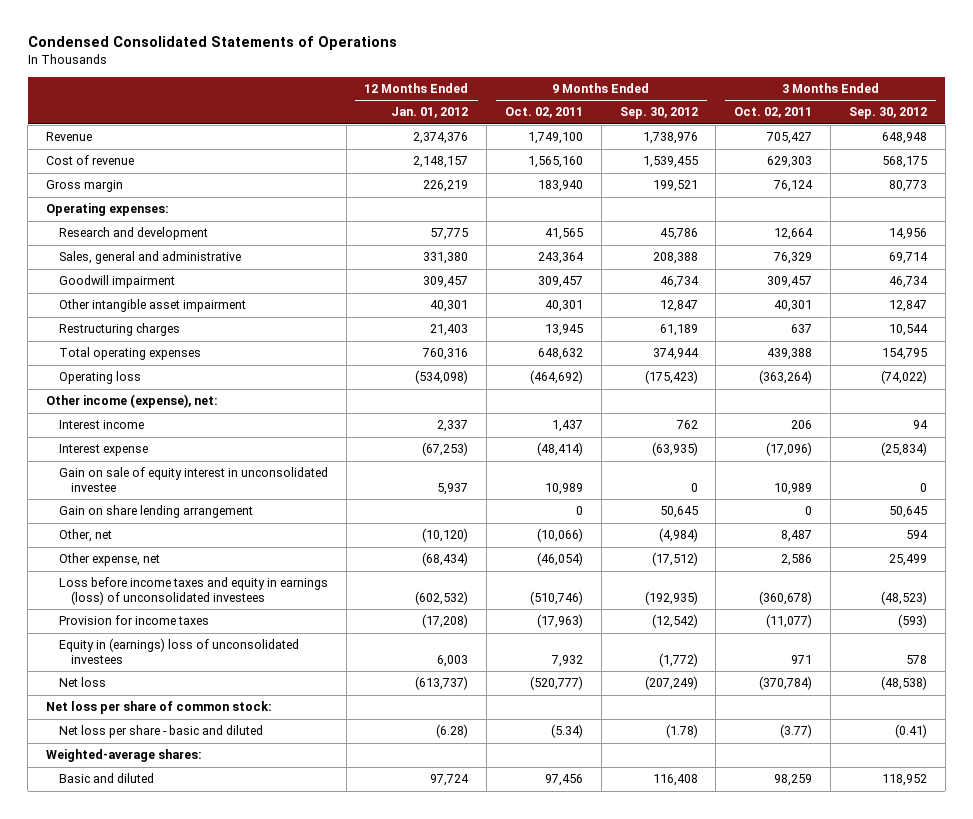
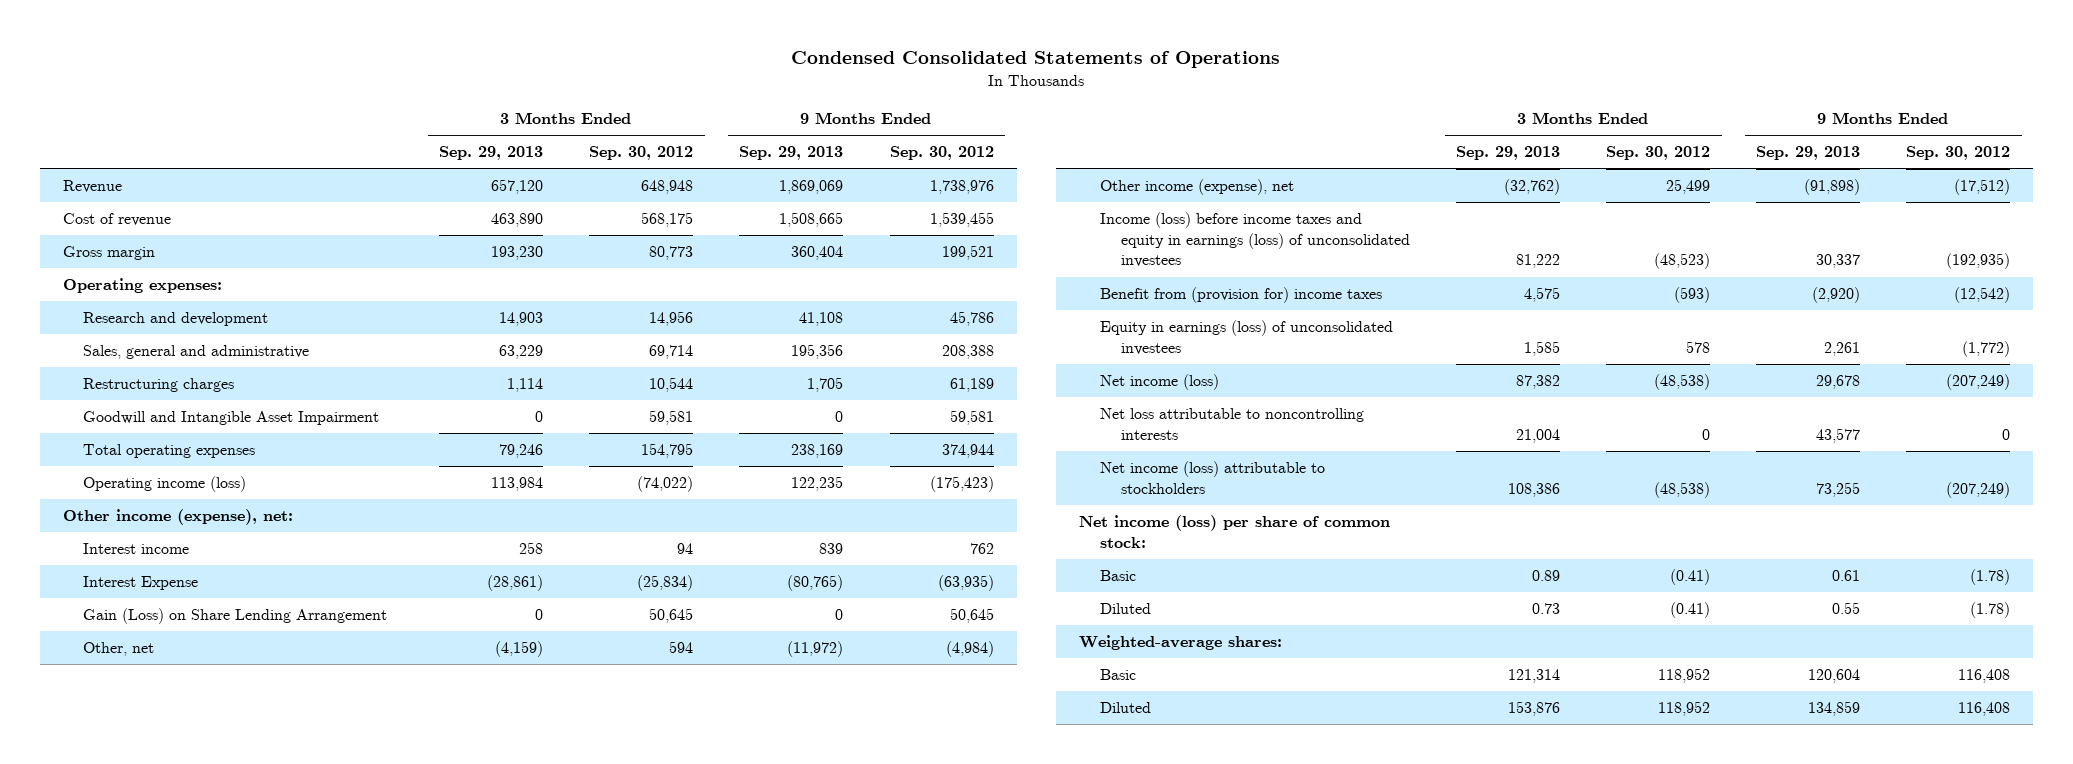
- | 12 Months Ended Jan. 01, 2012 | 9 Months Ended Oct. 02, 2011 | 9 Months Ended Sep. 30, 2012 | 3 Months Ended Oct. 02, 2011 | 3 Months Ended Sep. 30, 2012
+ | 3 Months Ended Sep. 29, 2013 | 3 Months Ended Sep. 30, 2012 | 9 Months Ended Sep. 29, 2013 | 9 Months Ended Sep. 30, 2012
- Goodwill impairment | 309,457 | 309,457 | 46,734 | 309,457 | 46,734
- Other intangible asset impairment | 40,301 | 40,301 | 12,847 | 40,301 | 12,847
+ Goodwill and Intangible Asset Impairment | 0 | 59,581 | 0 | 59,581
- Operating loss | (534,098) | (464,692) | (175,423) | (363,264) | (74,022)
+ Operating income (loss) | 113,984 | (74,022) | 122,235 | (175,423)
- Interest expense | (67,253) | (48,414) | (63,935) | (17,096) | (25,834)
- Gain on sale of equity interest in unconsolidated investee | 5,937 | 10,989 | 0 | 10,989 | 0
- Gain on share lending arrangement | | 0 | 50,645 | 0 | 50,645
+ Interest Expense | (28,861) | (25,834) | (80,765) | (63,935)
+ Gain (Loss) on Share Lending Arrangement | 0 | 50,645 | 0 | 50,645
- Other expense, net | (68,434) | (46,054) | (17,512) | 2,586 | 25,499
- Loss before income taxes and equity in earnings (loss) of unconsolidated investees | (602,532) | (510,746) | (192,935) | (360,678) | (48,523)
- Provision for income taxes | (17,208) | (17,963) | (12,542) | (11,077) | (593)
- Equity in (earnings) loss of unconsolidated investees | 6,003 | 7,932 | (1,772) | 971 | 578
- Net loss | (613,737) | (520,777) | (207,249) | (370,784) | (48,538)
- Net loss per share of common stock:
- Net loss per share - basic and diluted | (6.28) | (5.34) | (1.78) | (3.77) | (0.41)
+ Other income (expense), net | (32,762) | 25,499 | (91,898) | (17,512)
+ Income (loss) before income taxes and equity in earnings (loss) of unconsolidated investees | 81,222 | (48,523) | 30,337 | (192,935)
+ Benefit from (provision for) income taxes | 4,575 | (593) | (2,920) | (12,542)
+ Equity in earnings (loss) of unconsolidated investees | 1,585 | 578 | 2,261 | (1,772)
+ Net income (loss) | 87,382 | (48,538) | 29,678 | (207,249)
+ Net loss attributable to noncontrolling interests | 21,004 | 0 | 43,577 | 0
+ Net income (loss) attributable to stockholders | 108,386 | (48,538) | 73,255 | (207,249)
+ Net income (loss) per share of common stock:
+ Basic | 0.89 | (0.41) | 0.61 | (1.78)
+ Diluted | 0.73 | (0.41) | 0.55 | (1.78)
- Basic and diluted | 97,724 | 97,456 | 116,408 | 98,259 | 118,952
+ Basic | 121,314 | 118,952 | 120,604 | 116,408
+ Diluted | 153,876 | 118,952 | 134,859 | 116,408

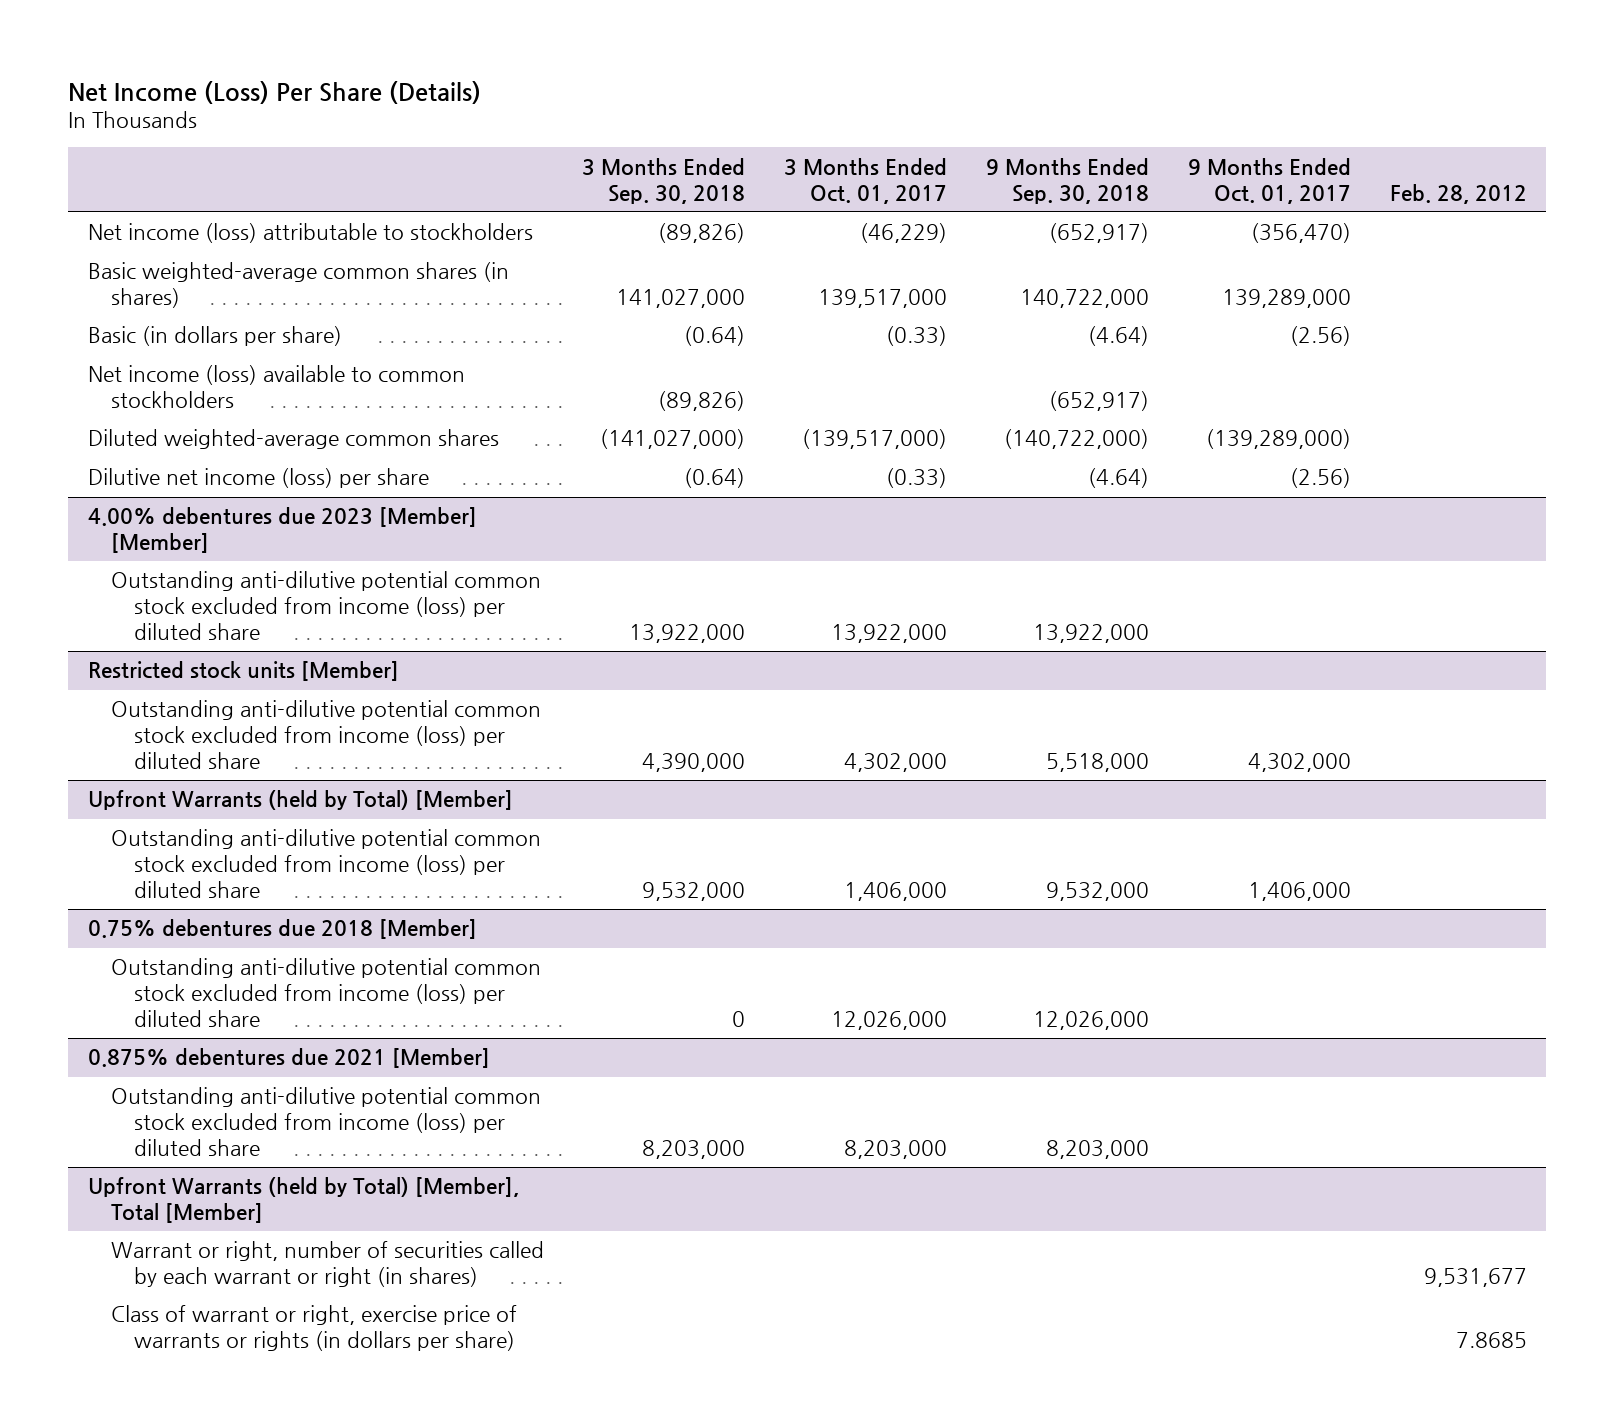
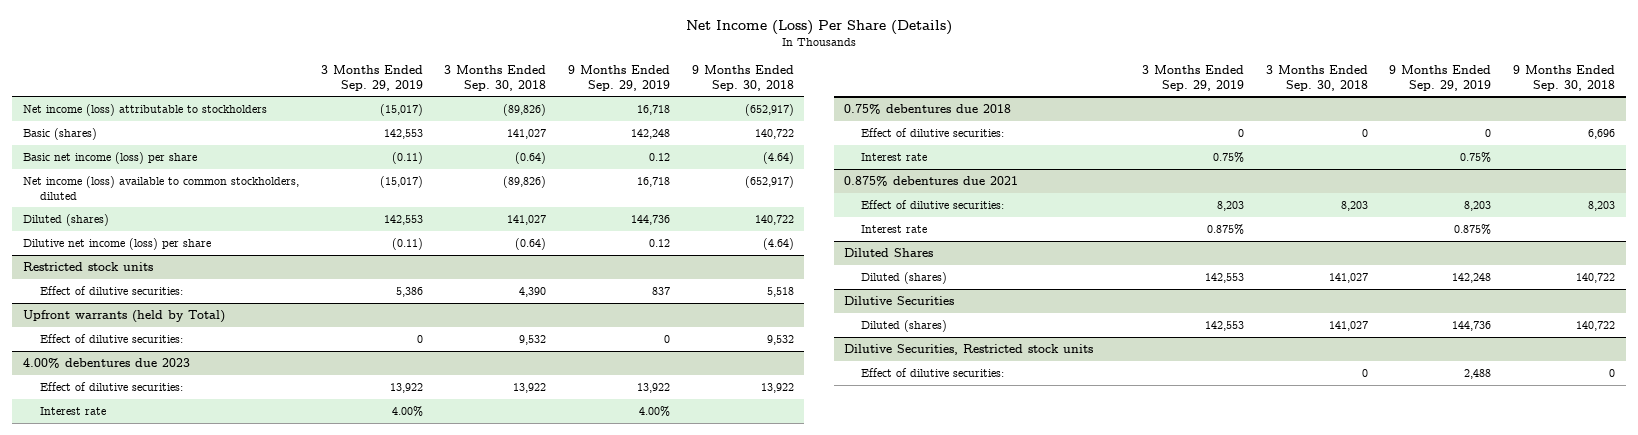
- | 3 Months Ended Sep. 30, 2018 | 3 Months Ended Oct. 01, 2017 | 9 Months Ended Sep. 30, 2018 | 9 Months Ended Oct. 01, 2017 | Feb. 28, 2012
+ | 3 Months Ended Sep. 29, 2019 | 3 Months Ended Sep. 30, 2018 | 9 Months Ended Sep. 29, 2019 | 9 Months Ended Sep. 30, 2018
- Basic weighted-average common shares (in shares) | 141,027,000 | 139,517,000 | 140,722,000 | 139,289,000 |
- Basic (in dollars per share) | (0.64) | (0.33) | (4.64) | (2.56) |
- Net income (loss) available to common stockholders | (89,826) | | (652,917) | |
- Diluted weighted-average common shares | (141,027,000) | (139,517,000) | (140,722,000) | (139,289,000) |
+ Basic (shares) | 142,553 | 141,027 | 142,248 | 140,722
+ Basic net income (loss) per share | (0.11) | (0.64) | 0.12 | (4.64)
+ Net income (loss) available to common stockholders, diluted | (15,017) | (89,826) | 16,718 | (652,917)
+ Diluted (shares) | 142,553 | 141,027 | 144,736 | 140,722
- 4.00% debentures due 2023 [Member] [Member]
- Outstanding anti-dilutive potential common stock excluded from income (loss) per diluted share | 13,922,000 | 13,922,000 | 13,922,000 | |
- Restricted stock units [Member]
- Outstanding anti-dilutive potential common stock excluded from income (loss) per diluted share | 4,390,000 | 4,302,000 | 5,518,000 | 4,302,000 |
- Upfront Warrants (held by Total) [Member]
- Outstanding anti-dilutive potential common stock excluded from income (loss) per diluted share | 9,532,000 | 1,406,000 | 9,532,000 | 1,406,000 |
- 0.75% debentures due 2018 [Member]
- Outstanding anti-dilutive potential common stock excluded from income (loss) per diluted share | 0 | 12,026,000 | 12,026,000 | |
- 0.875% debentures due 2021 [Member]
- Outstanding anti-dilutive potential common stock excluded from income (loss) per diluted share | 8,203,000 | 8,203,000 | 8,203,000 | |
- Upfront Warrants (held by Total) [Member], Total [Member]
- Warrant or right, number of securities called by each warrant or right (in shares) | | | | | 9,531,677
- Class of warrant or right, exercise price of warrants or rights (in dollars per share) | | | | | 7.8685
+ Restricted stock units
+ Effect of dilutive securities: | 5,386 | 4,390 | 837 | 5,518
+ Upfront warrants (held by Total)
+ Effect of dilutive securities: | 0 | 9,532 | 0 | 9,532
+ 4.00% debentures due 2023
+ Effect of dilutive securities: | 13,922 | 13,922 | 13,922 | 13,922
+ Interest rate | 4.00% | | 4.00% |
+ 0.75% debentures due 2018
+ Effect of dilutive securities: | 0 | 0 | 0 | 6,696
+ Interest rate | 0.75% | | 0.75% |
+ 0.875% debentures due 2021
+ Effect of dilutive securities: | 8,203 | 8,203 | 8,203 | 8,203
+ Interest rate | 0.875% | | 0.875% |
+ Diluted Shares
+ Diluted (shares) | 142,553 | 141,027 | 142,248 | 140,722
+ Dilutive Securities
+ Diluted (shares) | 142,553 | 141,027 | 144,736 | 140,722
+ Dilutive Securities, Restricted stock units
+ Effect of dilutive securities: | | 0 | 2,488 | 0

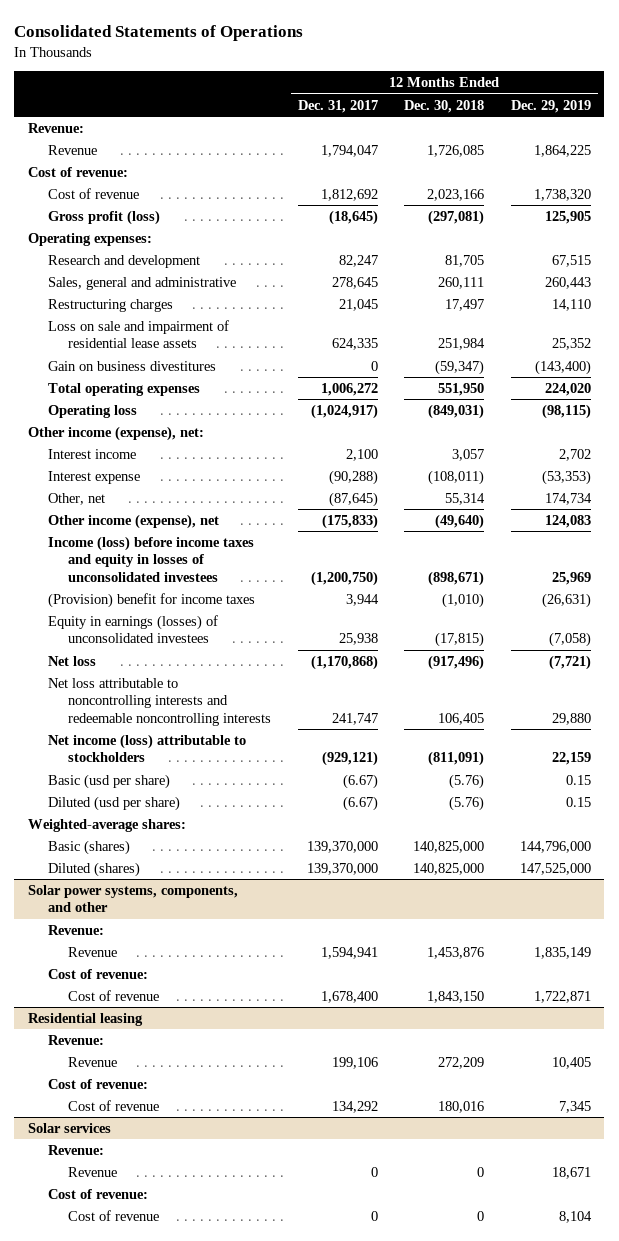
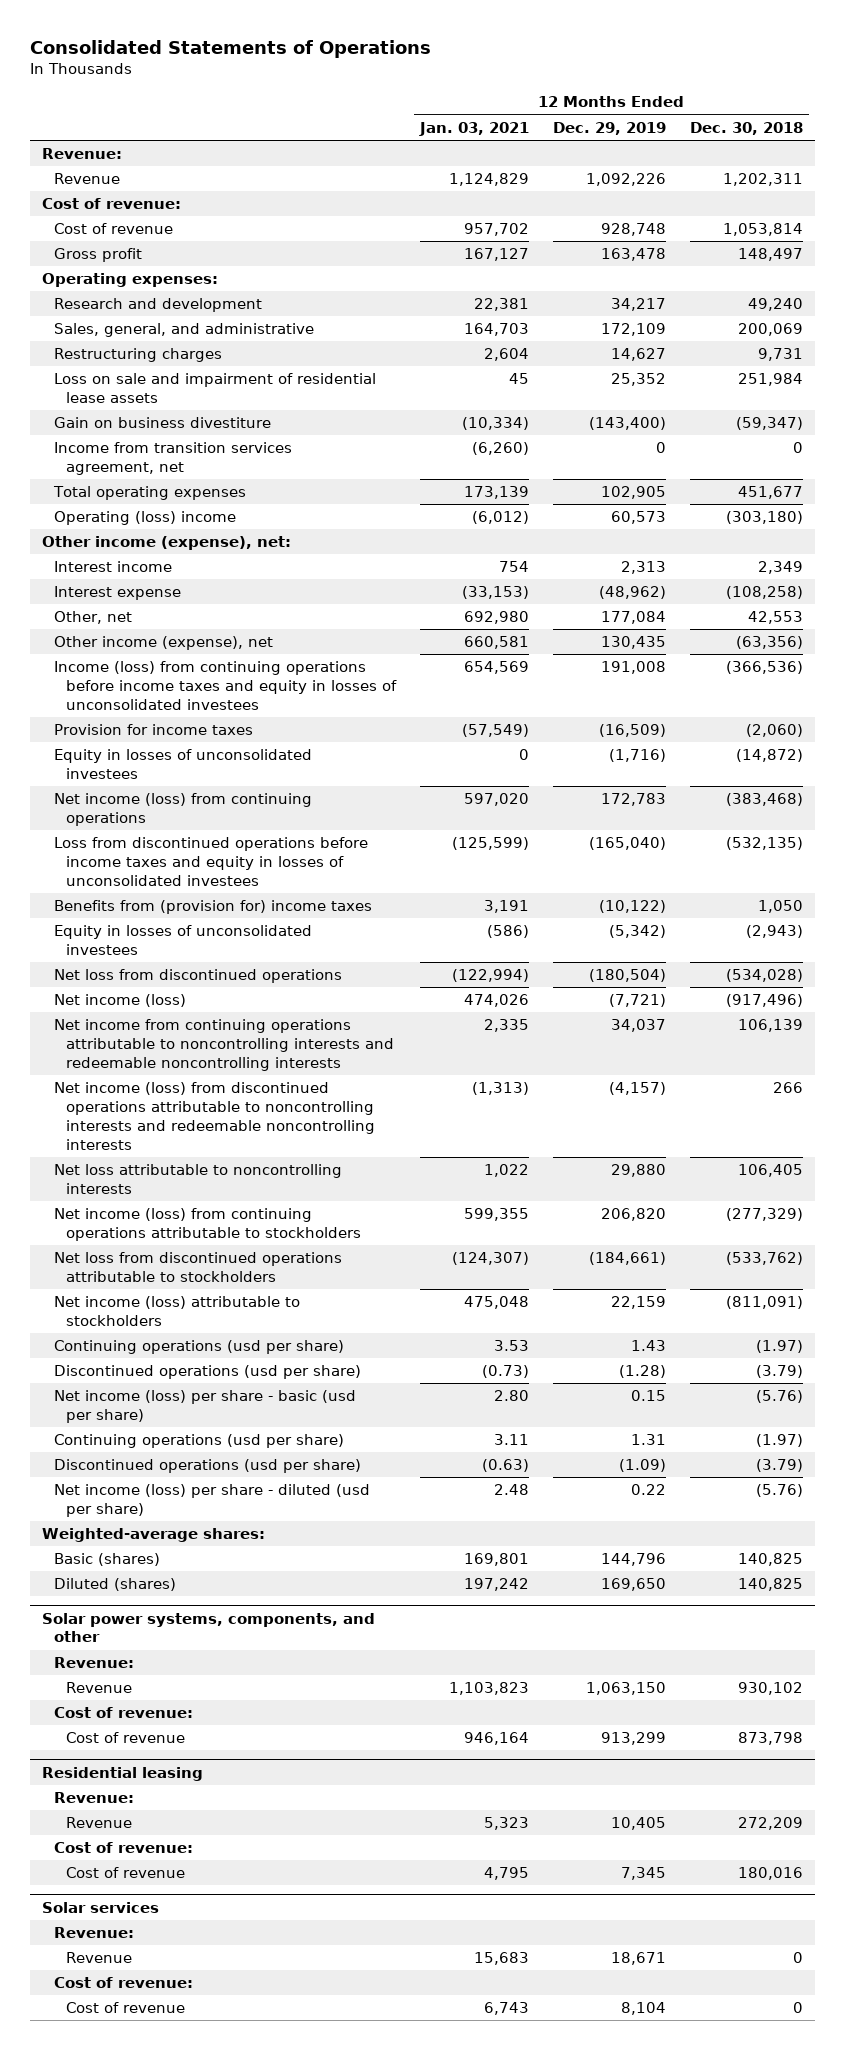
- | 12 Months Ended Dec. 31, 2017 | 12 Months Ended Dec. 30, 2018 | 12 Months Ended Dec. 29, 2019
+ | 12 Months Ended Jan. 03, 2021 | 12 Months Ended Dec. 29, 2019 | 12 Months Ended Dec. 30, 2018
- Revenue | 1,794,047 | 1,726,085 | 1,864,225
+ Revenue | 1,124,829 | 1,092,226 | 1,202,311
- Cost of revenue | 1,812,692 | 2,023,166 | 1,738,320
- Gross profit (loss) | (18,645) | (297,081) | 125,905
+ Cost of revenue | 957,702 | 928,748 | 1,053,814
+ Gross profit | 167,127 | 163,478 | 148,497
- Research and development | 82,247 | 81,705 | 67,515
- Sales, general and administrative | 278,645 | 260,111 | 260,443
- Restructuring charges | 21,045 | 17,497 | 14,110
+ Research and development | 22,381 | 34,217 | 49,240
+ Sales, general, and administrative | 164,703 | 172,109 | 200,069
+ Restructuring charges | 2,604 | 14,627 | 9,731
- Gain on business divestitures | 0 | (59,347) | (143,400)
- Total operating expenses | 1,006,272 | 551,950 | 224,020
- Operating loss | (1,024,917) | (849,031) | (98,115)
+ Gain on business divestiture | (10,334) | (143,400) | (59,347)
+ Income from transition services agreement, net | (6,260) | 0 | 0
+ Total operating expenses | 173,139 | 102,905 | 451,677
+ Operating (loss) income | (6,012) | 60,573 | (303,180)
- Interest income | 2,100 | 3,057 | 2,702
- Interest expense | (90,288) | (108,011) | (53,353)
- Other, net | (87,645) | 55,314 | 174,734
- Other income (expense), net | (175,833) | (49,640) | 124,083
- Income (loss) before income taxes and equity in losses of unconsolidated investees | (1,200,750) | (898,671) | 25,969
- (Provision) benefit for income taxes | 3,944 | (1,010) | (26,631)
- Equity in earnings (losses) of unconsolidated investees | 25,938 | (17,815) | (7,058)
- Net loss | (1,170,868) | (917,496) | (7,721)
- Net loss attributable to noncontrolling interests and redeemable noncontrolling interests | 241,747 | 106,405 | 29,880
+ Interest income | 754 | 2,313 | 2,349
+ Interest expense | (33,153) | (48,962) | (108,258)
+ Other, net | 692,980 | 177,084 | 42,553
+ Other income (expense), net | 660,581 | 130,435 | (63,356)
+ Income (loss) from continuing operations before income taxes and equity in losses of unconsolidated investees | 654,569 | 191,008 | (366,536)
+ Provision for income taxes | (57,549) | (16,509) | (2,060)
+ Equity in losses of unconsolidated investees | 0 | (1,716) | (14,872)
+ Net income (loss) from continuing operations | 597,020 | 172,783 | (383,468)
+ Loss from discontinued operations before income taxes and equity in losses of unconsolidated investees | (125,599) | (165,040) | (532,135)
+ Benefits from (provision for) income taxes | 3,191 | (10,122) | 1,050
+ Equity in losses of unconsolidated investees | (586) | (5,342) | (2,943)
+ Net loss from discontinued operations | (122,994) | (180,504) | (534,028)
+ Net income (loss) | 474,026 | (7,721) | (917,496)
+ Net income from continuing operations attributable to noncontrolling interests and redeemable noncontrolling interests | 2,335 | 34,037 | 106,139
+ Net income (loss) from discontinued operations attributable to noncontrolling interests and redeemable noncontrolling interests | (1,313) | (4,157) | 266
+ Net loss attributable to noncontrolling interests | 1,022 | 29,880 | 106,405
+ Net income (loss) from continuing operations attributable to stockholders | 599,355 | 206,820 | (277,329)
+ Net loss from discontinued operations attributable to stockholders | (124,307) | (184,661) | (533,762)
- Basic (usd per share) | (6.67) | (5.76) | 0.15
- Diluted (usd per share) | (6.67) | (5.76) | 0.15
+ Continuing operations (usd per share) | 3.53 | 1.43 | (1.97)
+ Discontinued operations (usd per share) | (0.73) | (1.28) | (3.79)
+ Net income (loss) per share - basic (usd per share) | 2.80 | 0.15 | (5.76)
+ Continuing operations (usd per share) | 3.11 | 1.31 | (1.97)
+ Discontinued operations (usd per share) | (0.63) | (1.09) | (3.79)
+ Net income (loss) per share - diluted (usd per share) | 2.48 | 0.22 | (5.76)
- Basic (shares) | 139,370,000 | 140,825,000 | 144,796,000
- Diluted (shares) | 139,370,000 | 140,825,000 | 147,525,000
+ Basic (shares) | 169,801 | 144,796 | 140,825
+ Diluted (shares) | 197,242 | 169,650 | 140,825
@ Solar power systems, components, and other
- Revenue | 1,594,941 | 1,453,876 | 1,835,149
+ Revenue | 1,103,823 | 1,063,150 | 930,102
- Cost of revenue | 1,678,400 | 1,843,150 | 1,722,871
+ Cost of revenue | 946,164 | 913,299 | 873,798

